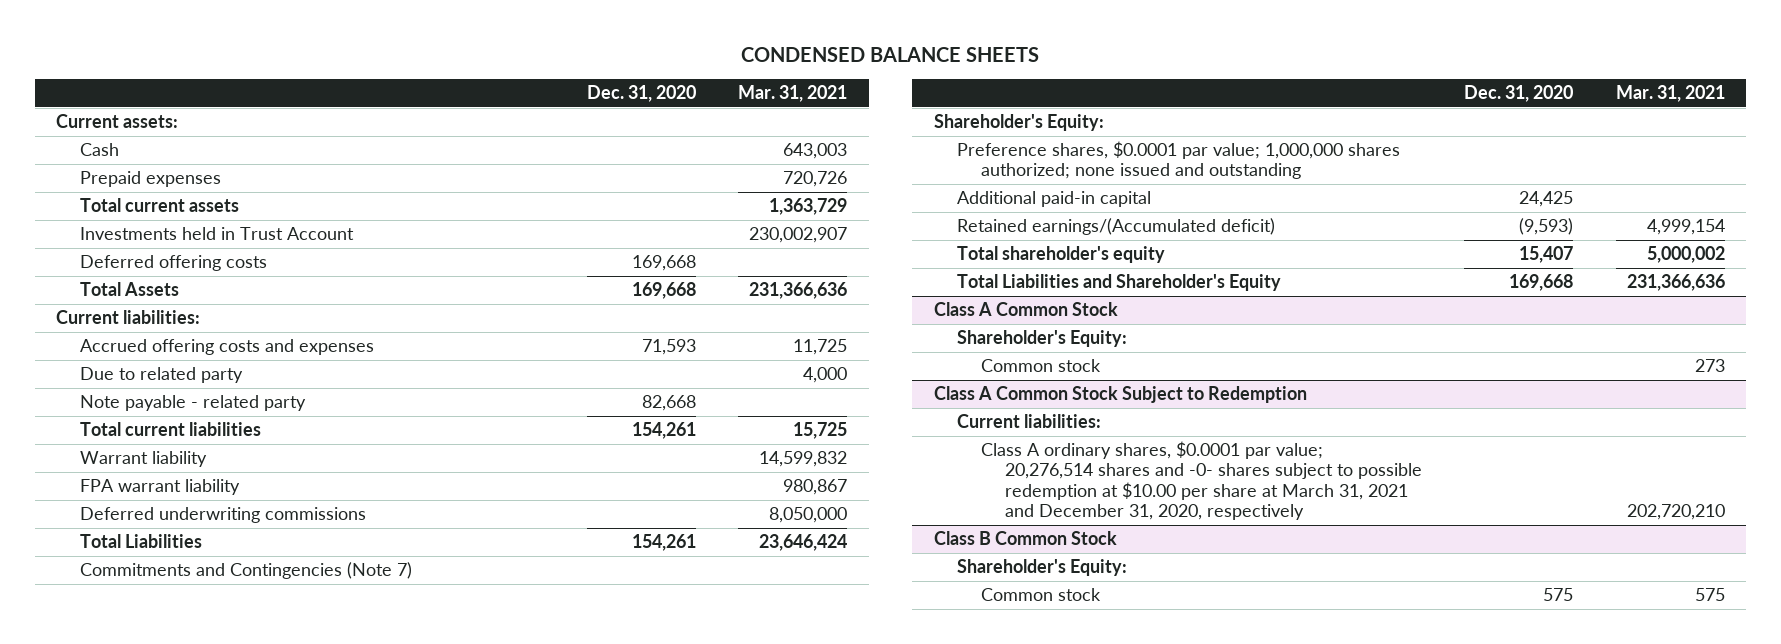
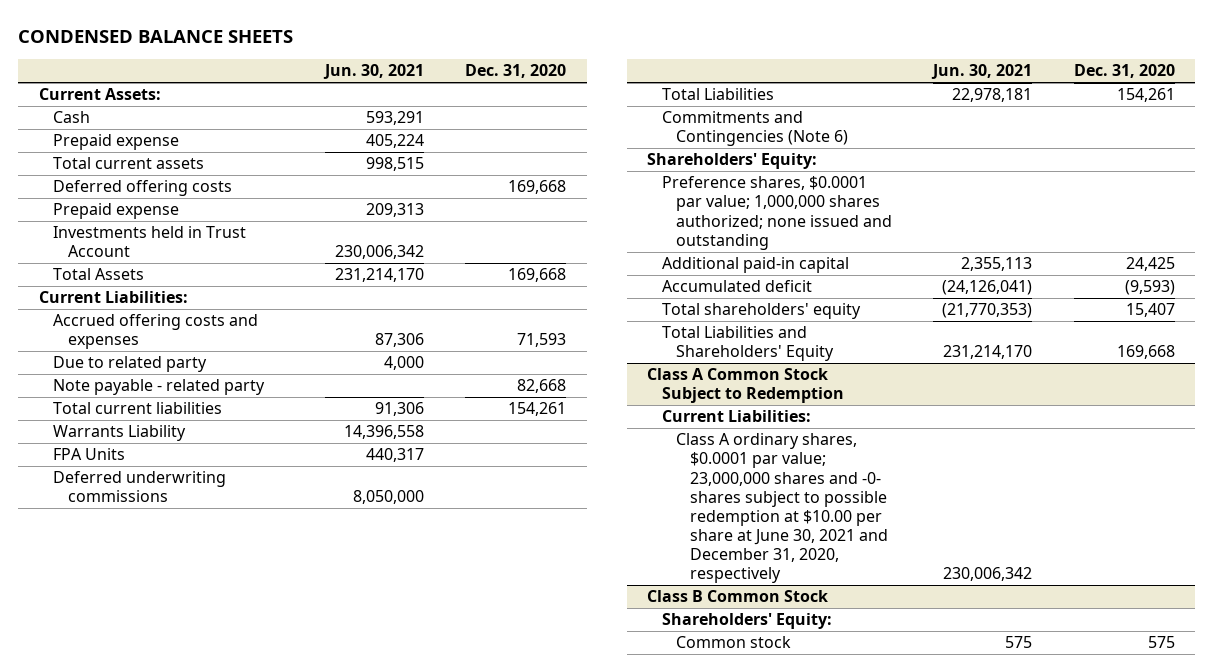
- | Dec. 31, 2020 | Mar. 31, 2021
+ | Jun. 30, 2021 | Dec. 31, 2020
- Current assets:
+ Current Assets:
- Prepaid expenses | | 720,726
+ Prepaid expense | 405,224 |
+ Prepaid expense | 209,313 |
moved down: Investments held in Trust Account | 230,006,342 |
- Current liabilities:
+ Current Liabilities:
- Warrant liability | | 14,599,832
- FPA warrant liability | | 980,867
+ Warrants Liability | 14,396,558 |
+ FPA Units | 440,317 |
- Commitments and Contingencies (Note 7)
- Shareholder's Equity:
+ Commitments and Contingencies (Note 6)
+ Shareholders' Equity:
- Retained earnings/(Accumulated deficit) | (9,593) | 4,999,154
- Total shareholder's equity | 15,407 | 5,000,002
- Total Liabilities and Shareholder's Equity | 169,668 | 231,366,636
- Class A Common Stock
- Shareholder's Equity:
- Common stock | | 273
+ Accumulated deficit | (24,126,041) | (9,593)
+ Total shareholders' equity | (21,770,353) | 15,407
+ Total Liabilities and Shareholders' Equity | 231,214,170 | 169,668
@ Class A Common Stock Subject to Redemption
- Current liabilities:
- Class A ordinary shares, $0.0001 par value; 20,276,514 shares and -0- shares subject to possible redemption at $10.00 per share at March 31, 2021 and December 31, 2020, respectively | | 202,720,210
+ Current Liabilities:
+ Class A ordinary shares, $0.0001 par value; 23,000,000 shares and -0- shares subject to possible redemption at $10.00 per share at June 30, 2021 and December 31, 2020, respectively | 230,006,342 |
@ Class B Common Stock
- Shareholder's Equity:
+ Shareholders' Equity:

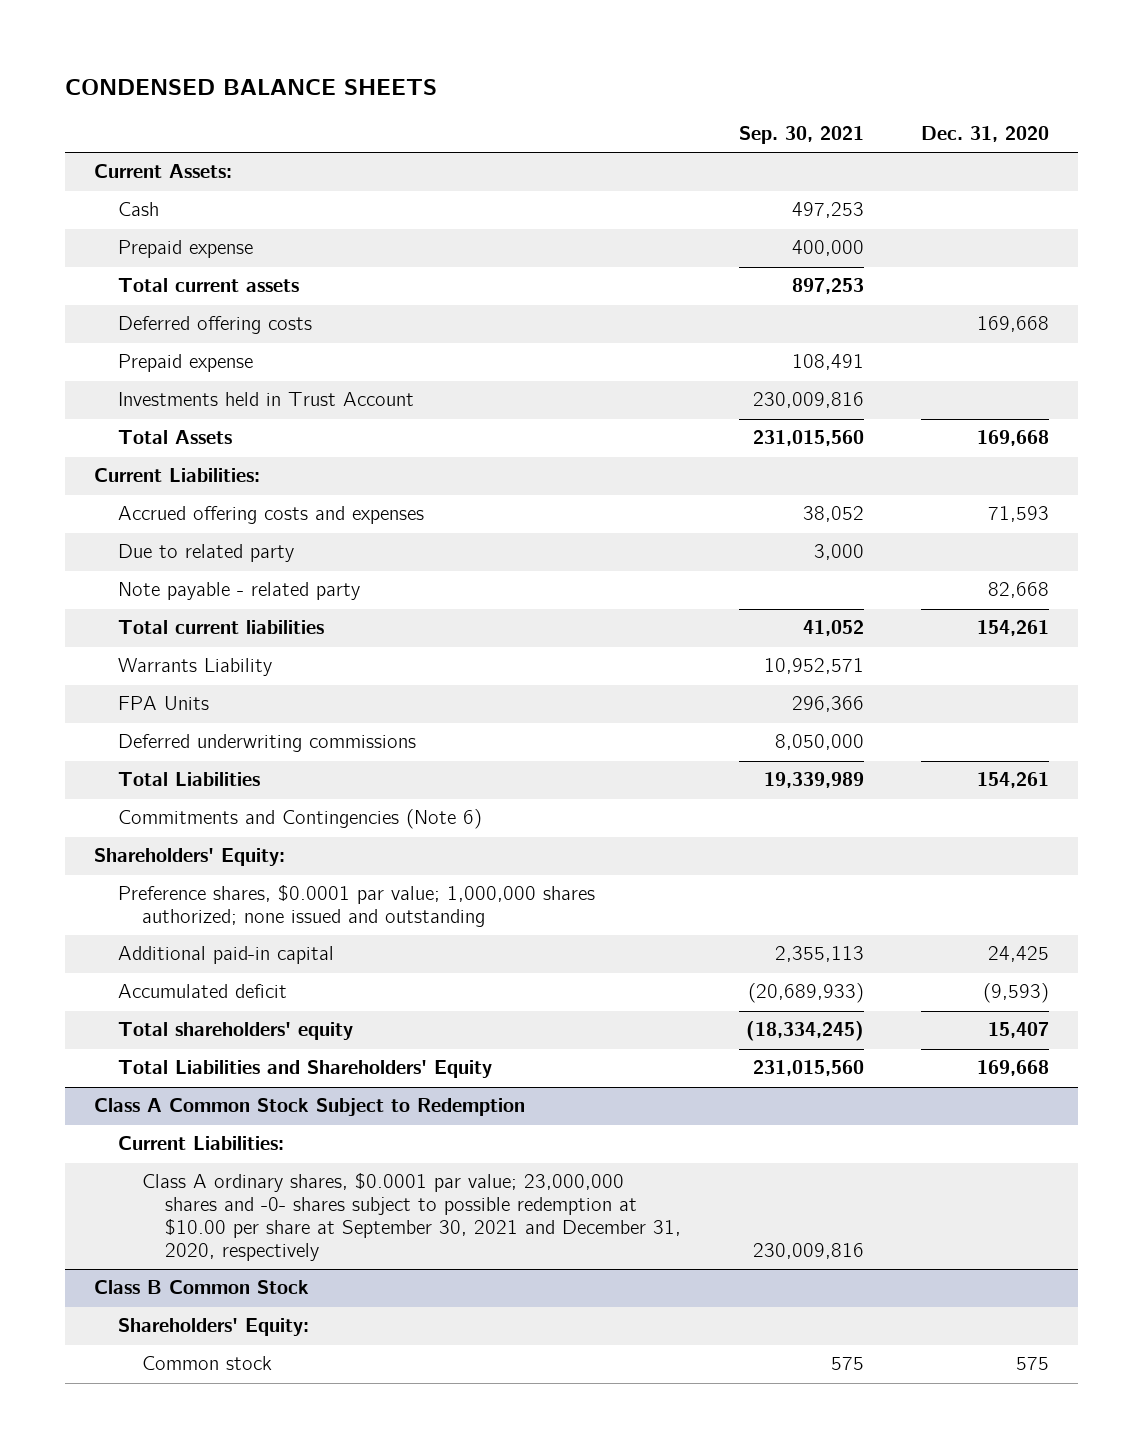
- | Jun. 30, 2021 | Dec. 31, 2020
+ | Sep. 30, 2021 | Dec. 31, 2020
@ Class A Common Stock Subject to Redemption
- Class A ordinary shares, $0.0001 par value; 23,000,000 shares and -0- shares subject to possible redemption at $10.00 per share at June 30, 2021 and December 31, 2020, respectively | 230,006,342 |
+ Class A ordinary shares, $0.0001 par value; 23,000,000 shares and -0- shares subject to possible redemption at $10.00 per share at September 30, 2021 and December 31, 2020, respectively | 230,009,816 |

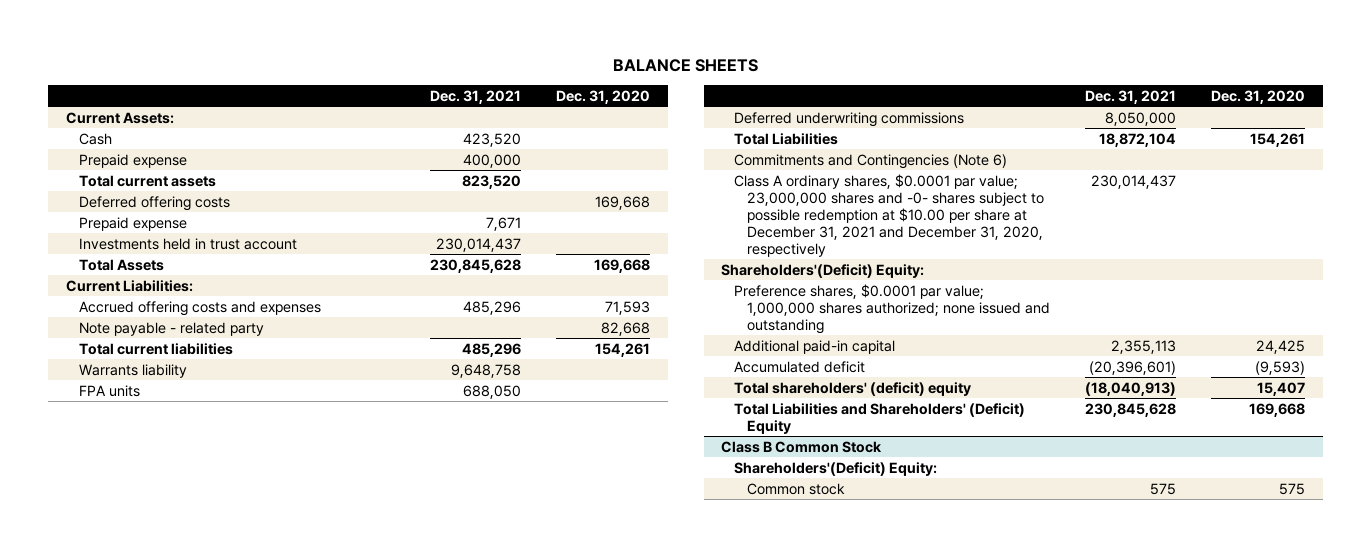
- CONDENSED BALANCE SHEETS
+ BALANCE SHEETS
- | Sep. 30, 2021 | Dec. 31, 2020
+ | Dec. 31, 2021 | Dec. 31, 2020
- Investments held in Trust Account | 230,009,816 |
+ Investments held in trust account | 230,014,437 |
- Due to related party | 3,000 |
- Warrants Liability | 10,952,571 |
- FPA Units | 296,366 |
+ Warrants liability | 9,648,758 |
+ FPA units | 688,050 |
- Shareholders' Equity:
+ Class A ordinary shares, $0.0001 par value; 23,000,000 shares and -0- shares subject to possible redemption at $10.00 per share at December 31, 2021 and December 31, 2020, respectively | 230,014,437 |
+ Shareholders'(Deficit) Equity:
- Total shareholders' equity | (18,334,245) | 15,407
- Total Liabilities and Shareholders' Equity | 231,015,560 | 169,668
- Class A Common Stock Subject to Redemption
- Current Liabilities:
- Class A ordinary shares, $0.0001 par value; 23,000,000 shares and -0- shares subject to possible redemption at $10.00 per share at September 30, 2021 and December 31, 2020, respectively | 230,009,816 |
+ Total shareholders' (deficit) equity | (18,040,913) | 15,407
+ Total Liabilities and Shareholders' (Deficit) Equity | 230,845,628 | 169,668
@ Class B Common Stock
- Shareholders' Equity:
+ Shareholders'(Deficit) Equity:

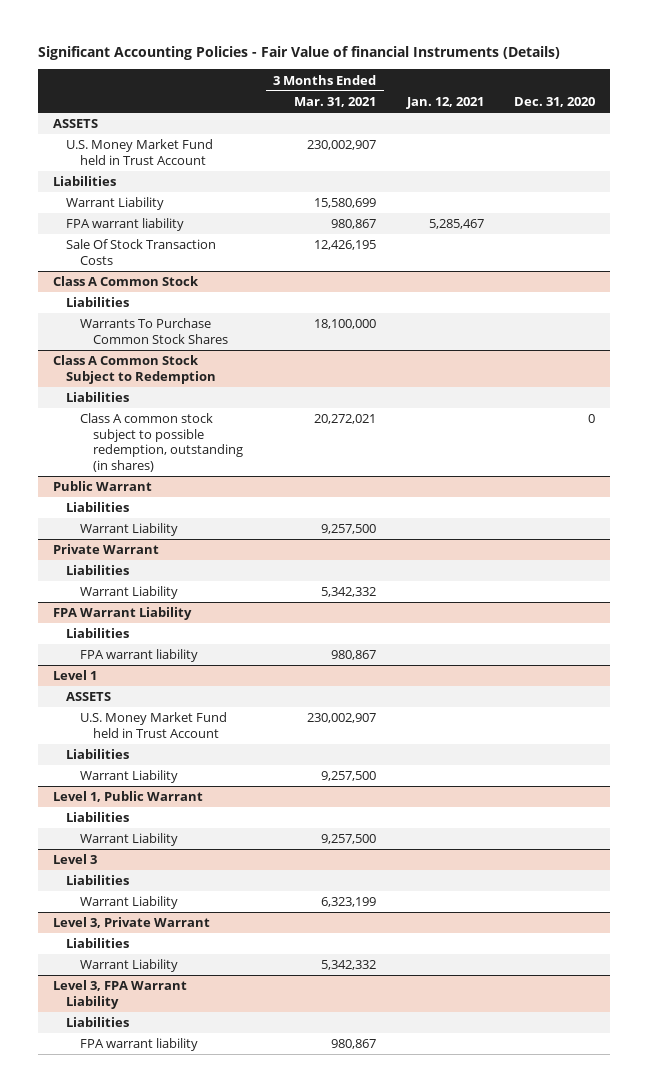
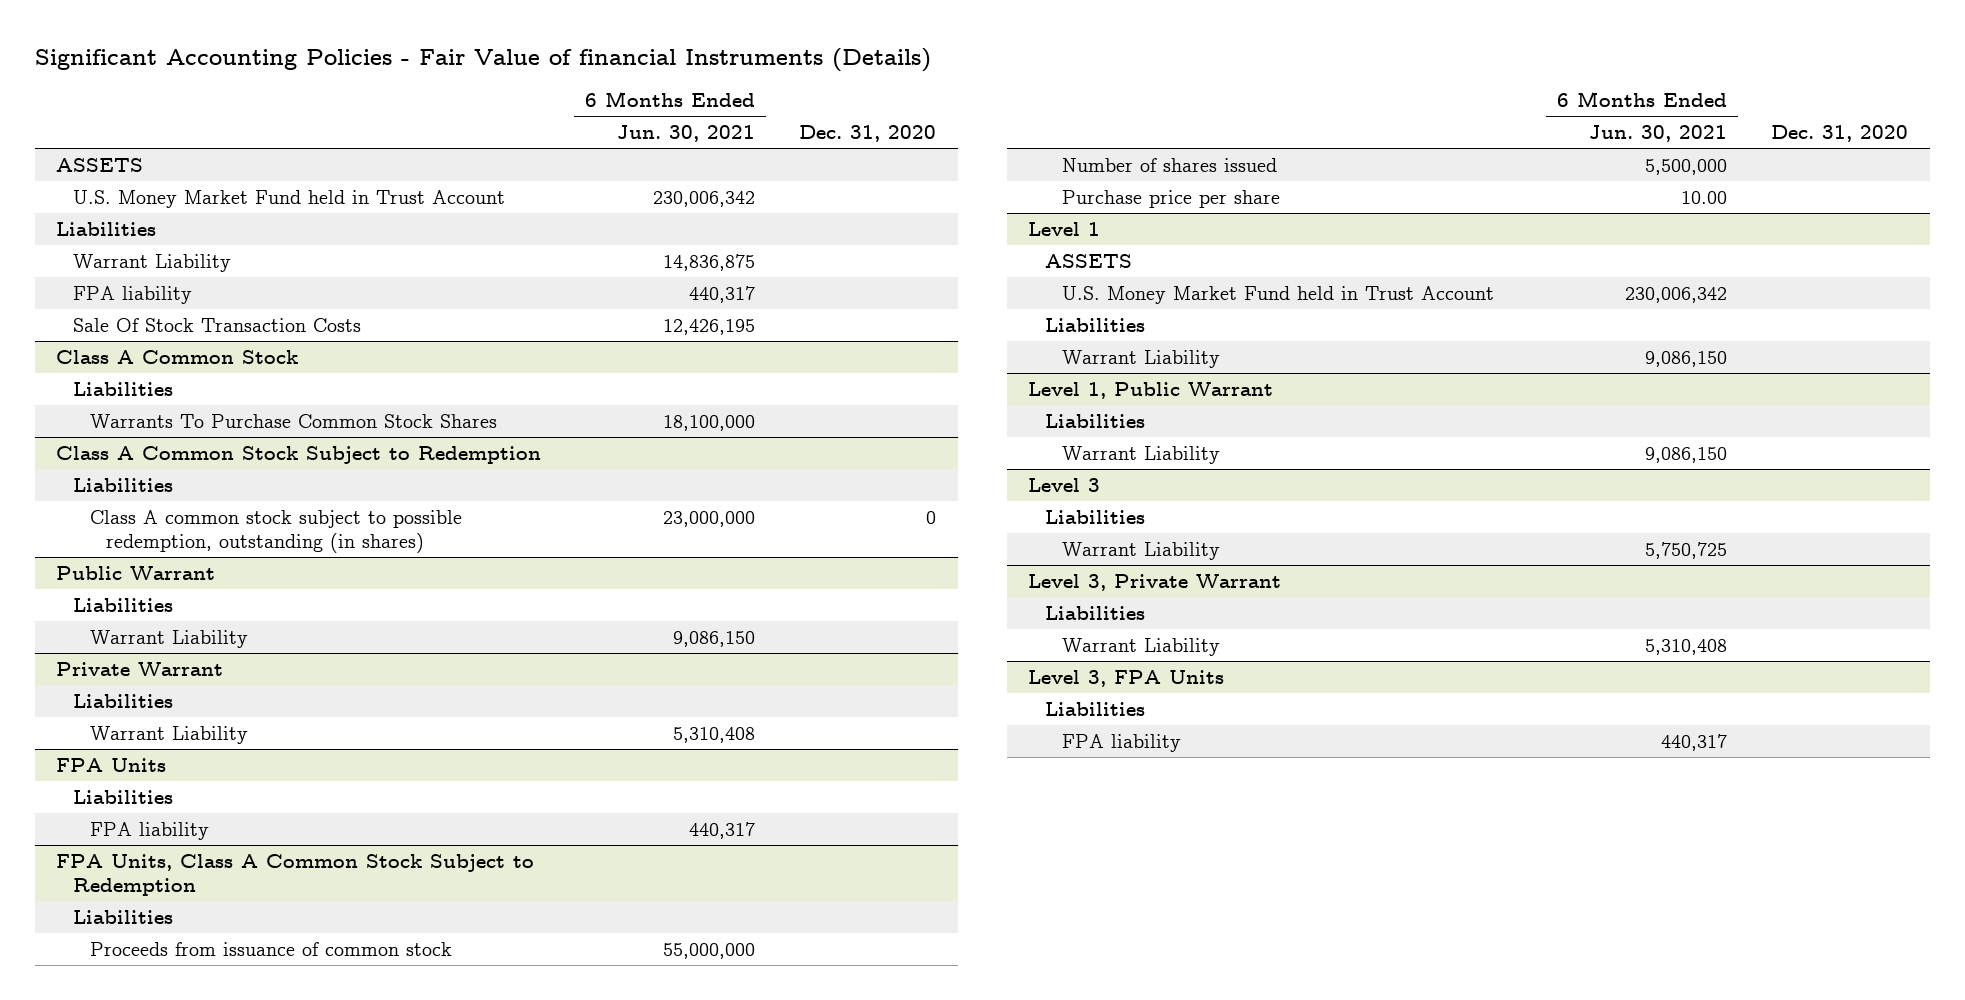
- | 3 Months Ended Mar. 31, 2021 | Jan. 12, 2021 | Dec. 31, 2020
+ | 6 Months Ended Jun. 30, 2021 | Dec. 31, 2020
- FPA warrant liability | 980,867 | 5,285,467 |
+ FPA liability | 440,317 |
- FPA Warrant Liability
+ FPA Units
- FPA warrant liability | 980,867 | |
+ FPA liability | 440,317 |
+ FPA Units, Class A Common Stock Subject to Redemption
+ Liabilities
+ Proceeds from issuance of common stock | 55,000,000 |
+ Number of shares issued | 5,500,000 |
+ Purchase price per share | 10.00 |
- Level 3, FPA Warrant Liability
+ Level 3, FPA Units
- FPA warrant liability | 980,867 | |
+ FPA liability | 440,317 |

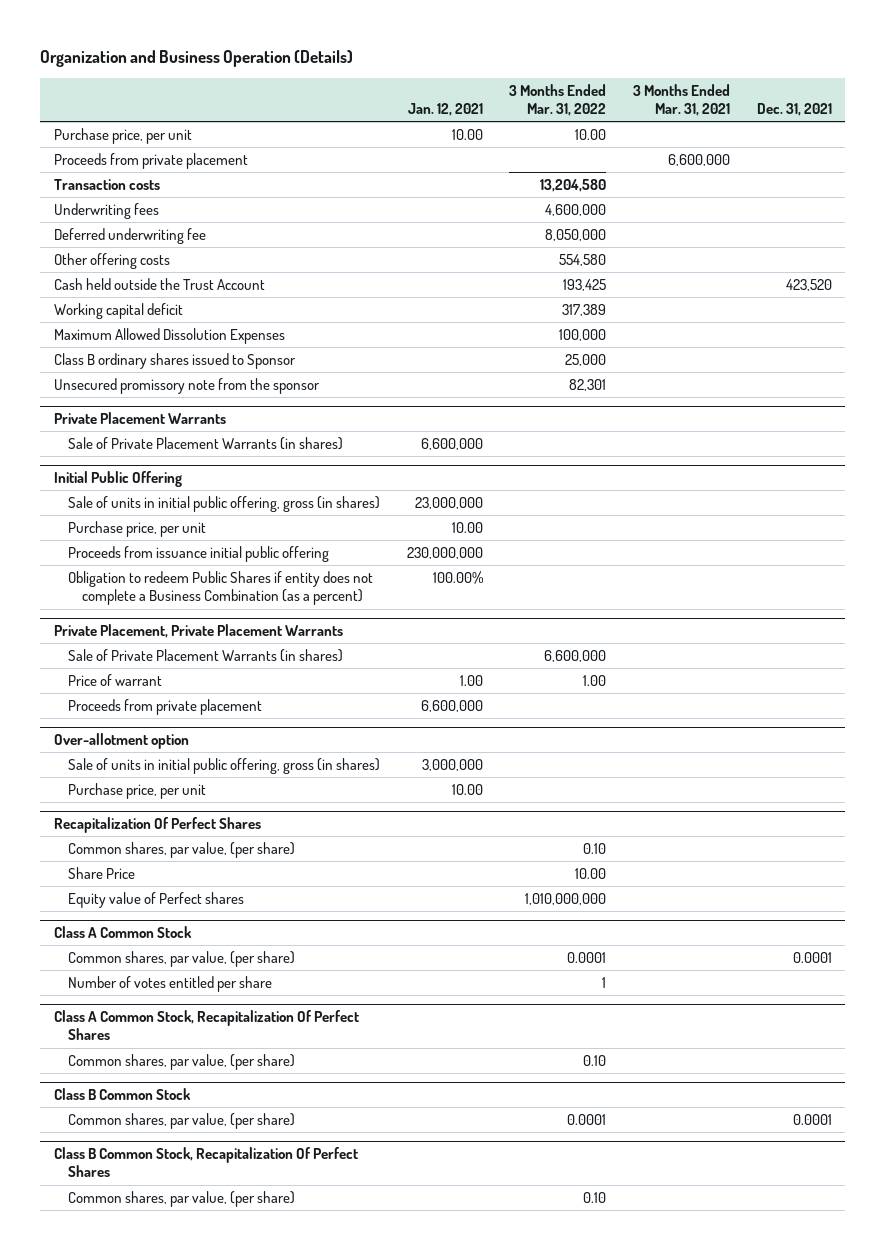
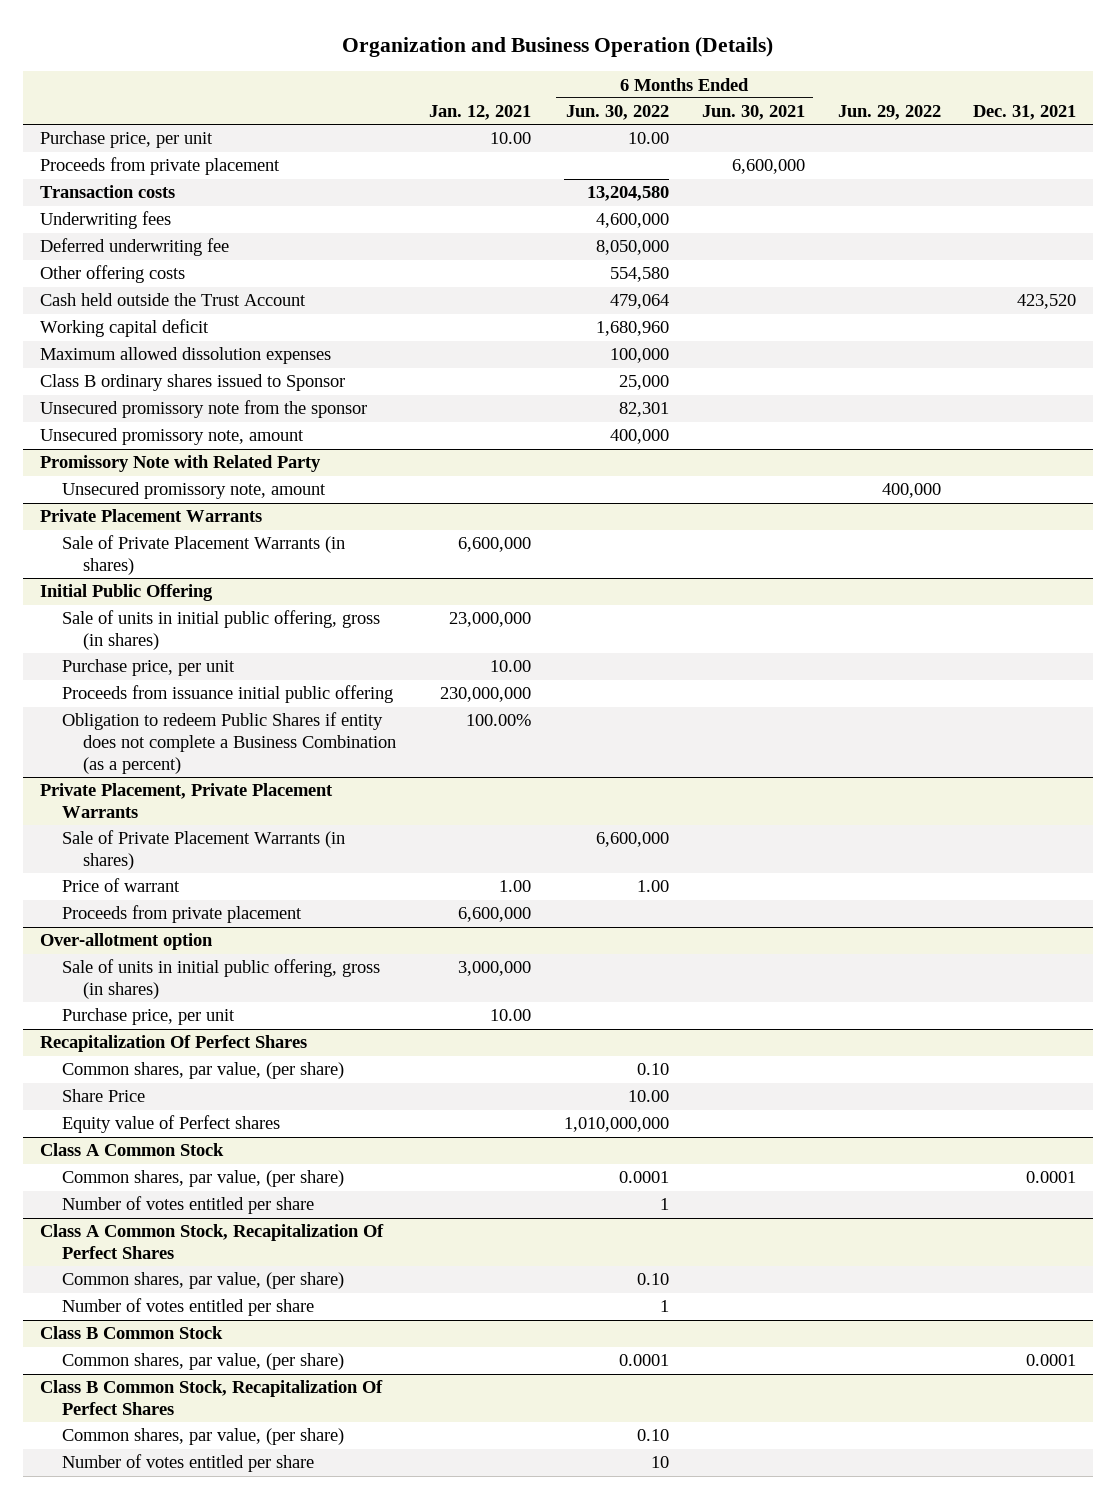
- | Jan. 12, 2021 | 3 Months Ended Mar. 31, 2022 | 3 Months Ended Mar. 31, 2021 | Dec. 31, 2021
+ | Jan. 12, 2021 | 6 Months Ended Jun. 30, 2022 | 6 Months Ended Jun. 30, 2021 | Jun. 29, 2022 | Dec. 31, 2021
- Maximum Allowed Dissolution Expenses | | 100,000 | |
+ Maximum allowed dissolution expenses | | 100,000 | | |
+ Unsecured promissory note, amount | | 400,000 | | |
+ Promissory Note with Related Party
+ Unsecured promissory note, amount | | | | 400,000 |
@ Class A Common Stock, Recapitalization Of Perfect Shares
+ Number of votes entitled per share | | 1 | | |
@ Class B Common Stock, Recapitalization Of Perfect Shares
+ Number of votes entitled per share | | 10 | | |

